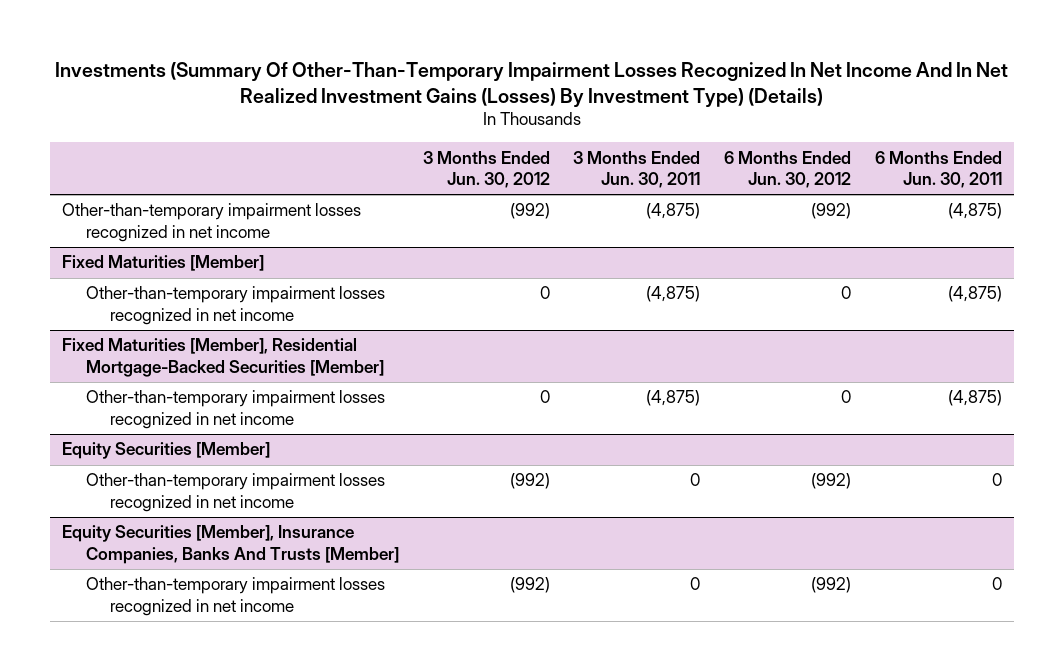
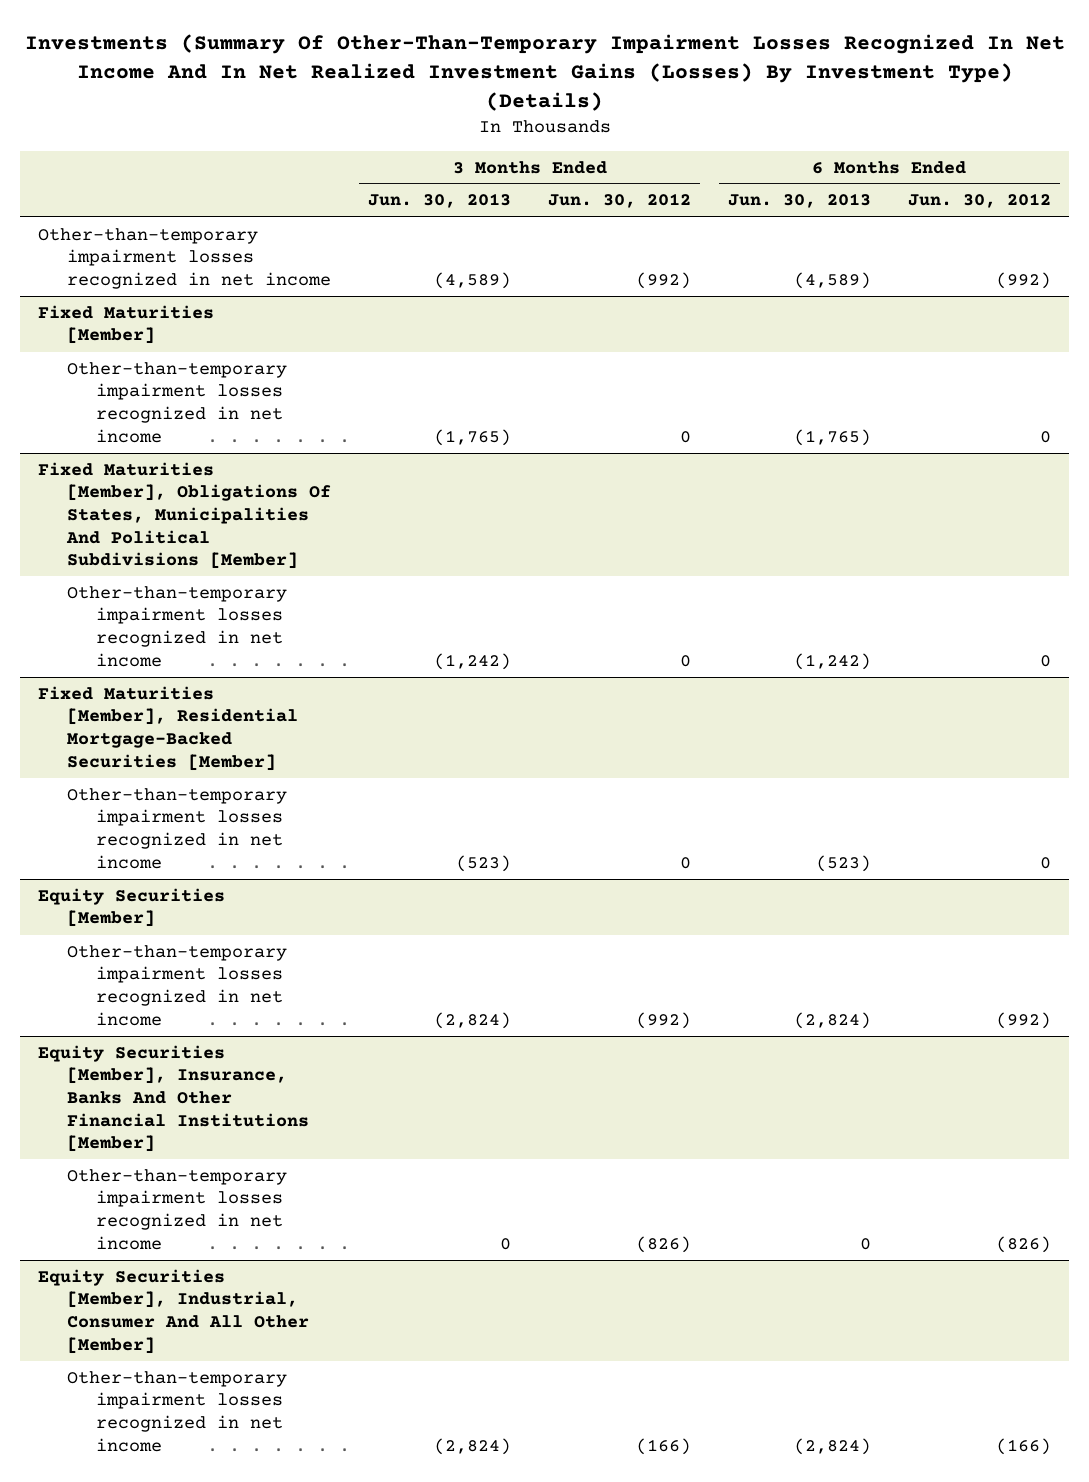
- | 3 Months Ended Jun. 30, 2012 | 3 Months Ended Jun. 30, 2011 | 6 Months Ended Jun. 30, 2012 | 6 Months Ended Jun. 30, 2011
+ | 3 Months Ended Jun. 30, 2013 | 3 Months Ended Jun. 30, 2012 | 6 Months Ended Jun. 30, 2013 | 6 Months Ended Jun. 30, 2012
+ Fixed Maturities [Member], Obligations Of States, Municipalities And Political Subdivisions [Member]
+ Other-than-temporary impairment losses recognized in net income | (1,242) | 0 | (1,242) | 0
- Equity Securities [Member], Insurance Companies, Banks And Trusts [Member]
- Other-than-temporary impairment losses recognized in net income | (992) | 0 | (992) | 0
+ Equity Securities [Member], Insurance, Banks And Other Financial Institutions [Member]
+ Other-than-temporary impairment losses recognized in net income | 0 | (826) | 0 | (826)
+ Equity Securities [Member], Industrial, Consumer And All Other [Member]
+ Other-than-temporary impairment losses recognized in net income | (2,824) | (166) | (2,824) | (166)

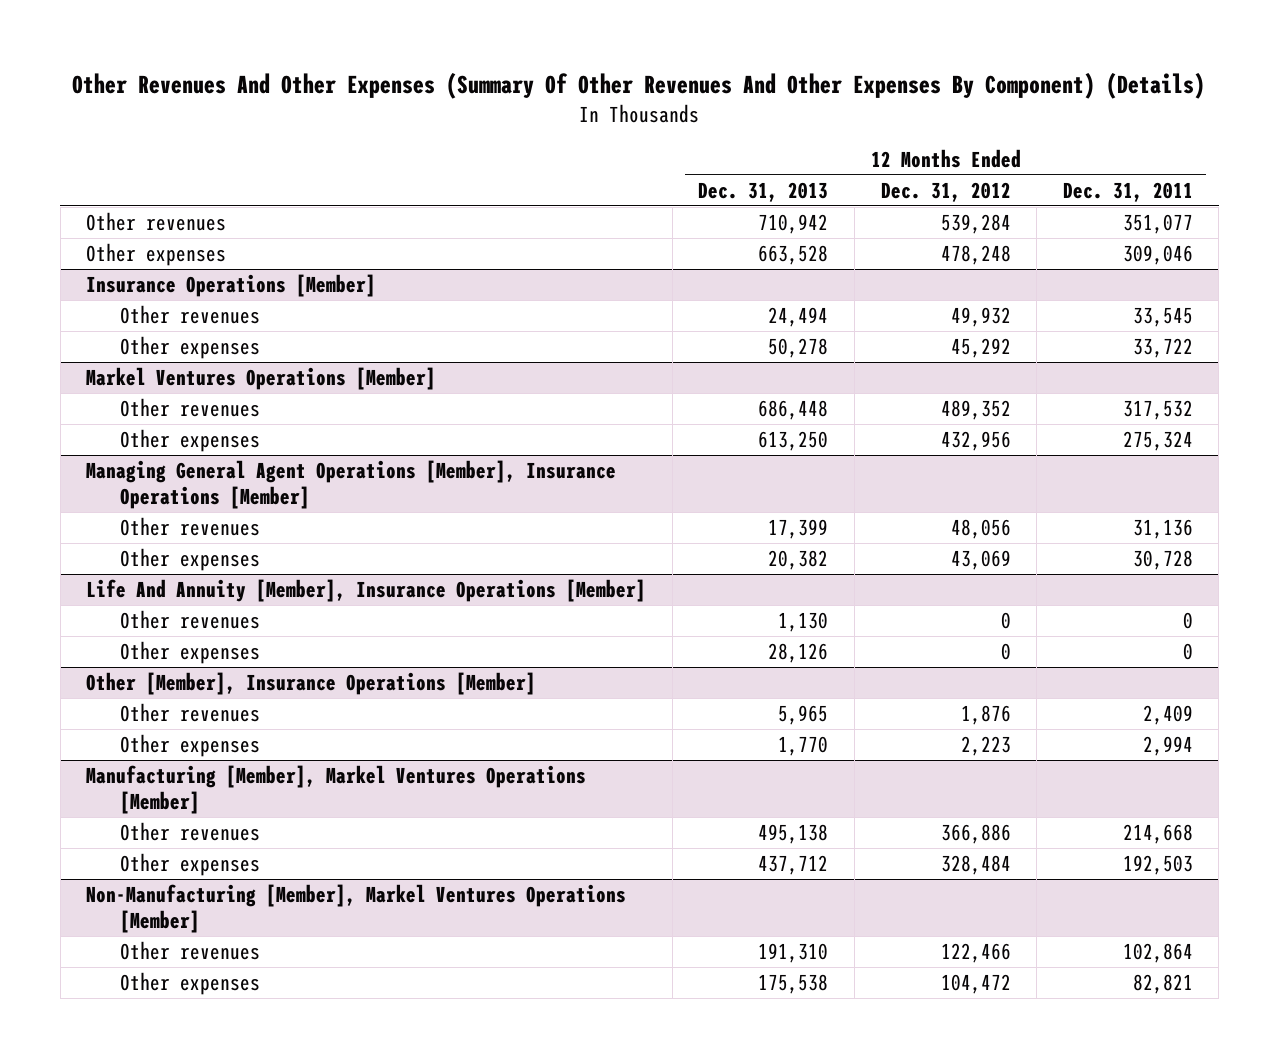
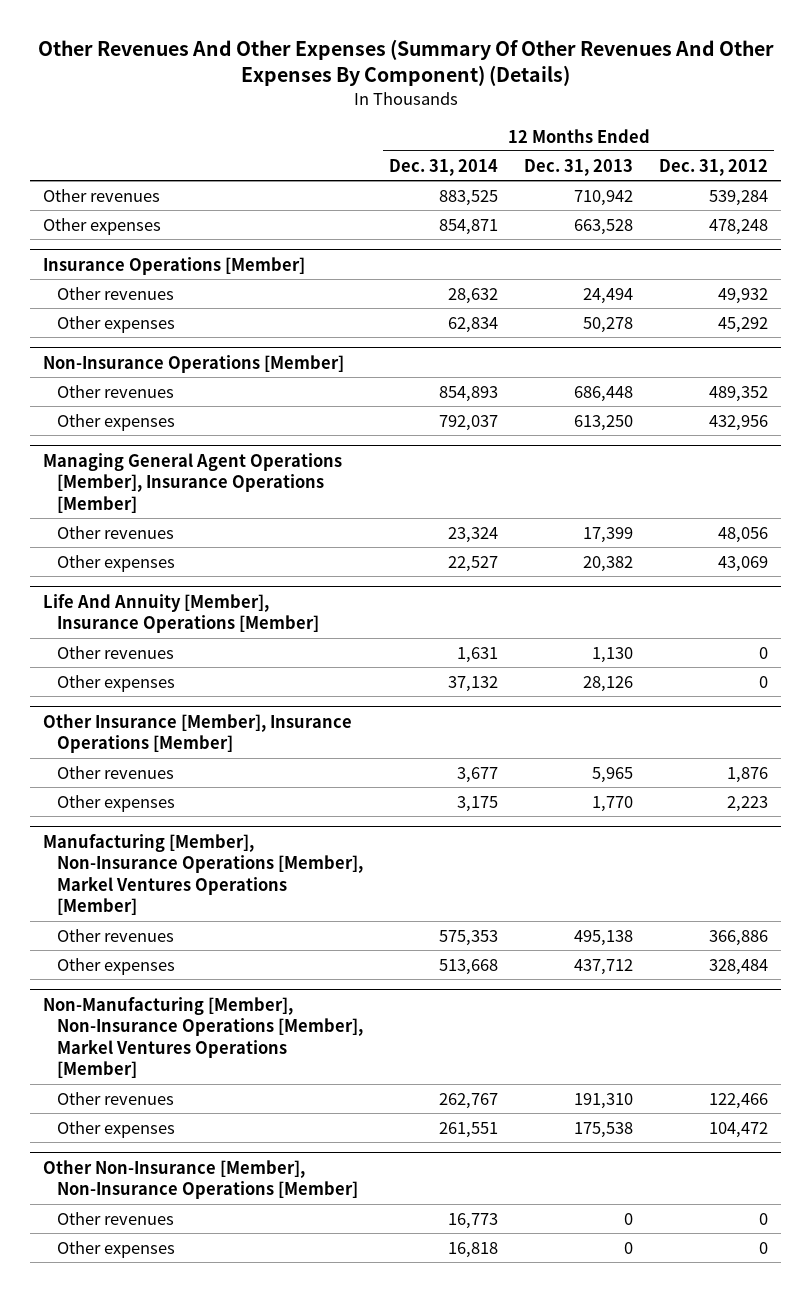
- | 12 Months Ended Dec. 31, 2013 | 12 Months Ended Dec. 31, 2012 | 12 Months Ended Dec. 31, 2011
+ | 12 Months Ended Dec. 31, 2014 | 12 Months Ended Dec. 31, 2013 | 12 Months Ended Dec. 31, 2012
- Markel Ventures Operations [Member]
+ Non-Insurance Operations [Member]
- Other [Member], Insurance Operations [Member]
+ Other Insurance [Member], Insurance Operations [Member]
- Manufacturing [Member], Markel Ventures Operations [Member]
+ Manufacturing [Member], Non-Insurance Operations [Member], Markel Ventures Operations [Member]
- Non-Manufacturing [Member], Markel Ventures Operations [Member]
+ Non-Manufacturing [Member], Non-Insurance Operations [Member], Markel Ventures Operations [Member]
+ Other Non-Insurance [Member], Non-Insurance Operations [Member]
+ Other revenues | 16,773 | 0 | 0
+ Other expenses | 16,818 | 0 | 0

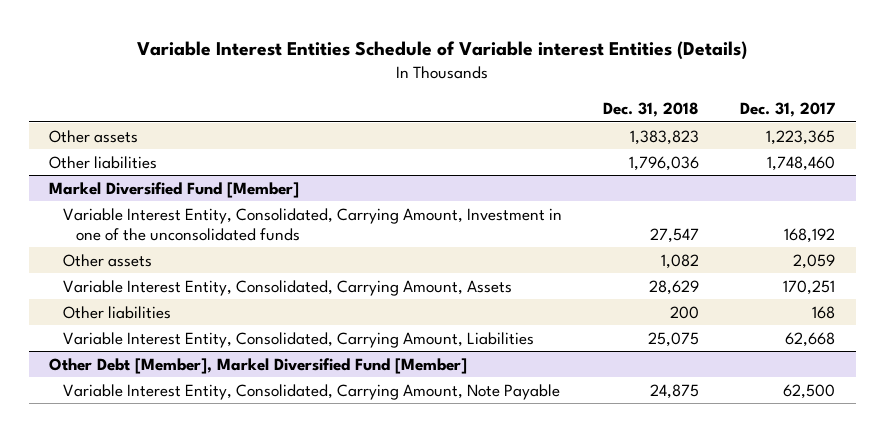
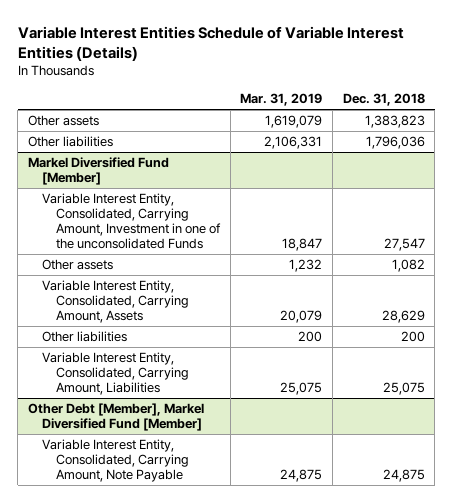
- Variable Interest Entities Schedule of Variable interest Entities (Details)
+ Variable Interest Entities Schedule of Variable Interest Entities (Details)
- | Dec. 31, 2018 | Dec. 31, 2017
+ | Mar. 31, 2019 | Dec. 31, 2018
@ Markel Diversified Fund [Member]
- Variable Interest Entity, Consolidated, Carrying Amount, Investment in one of the unconsolidated funds | 27,547 | 168,192
+ Variable Interest Entity, Consolidated, Carrying Amount, Investment in one of the unconsolidated Funds | 18,847 | 27,547

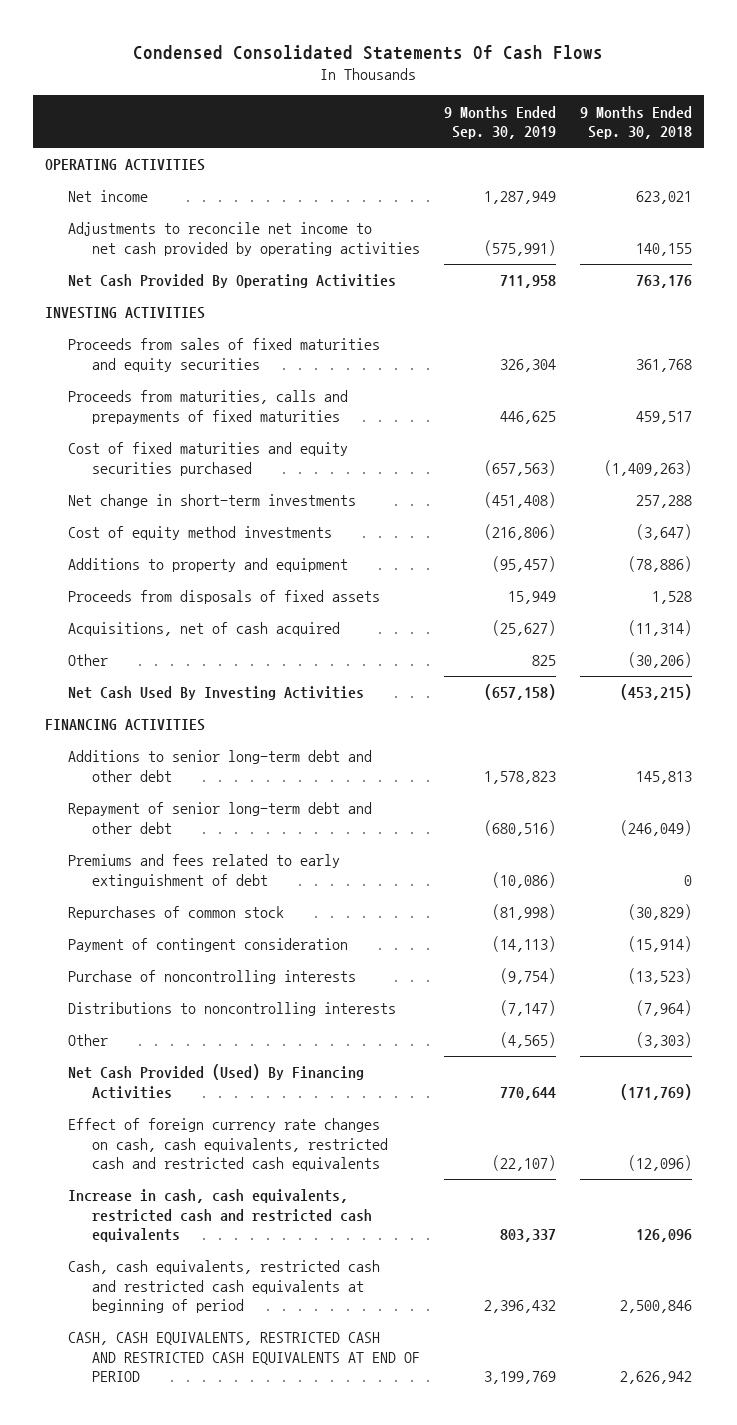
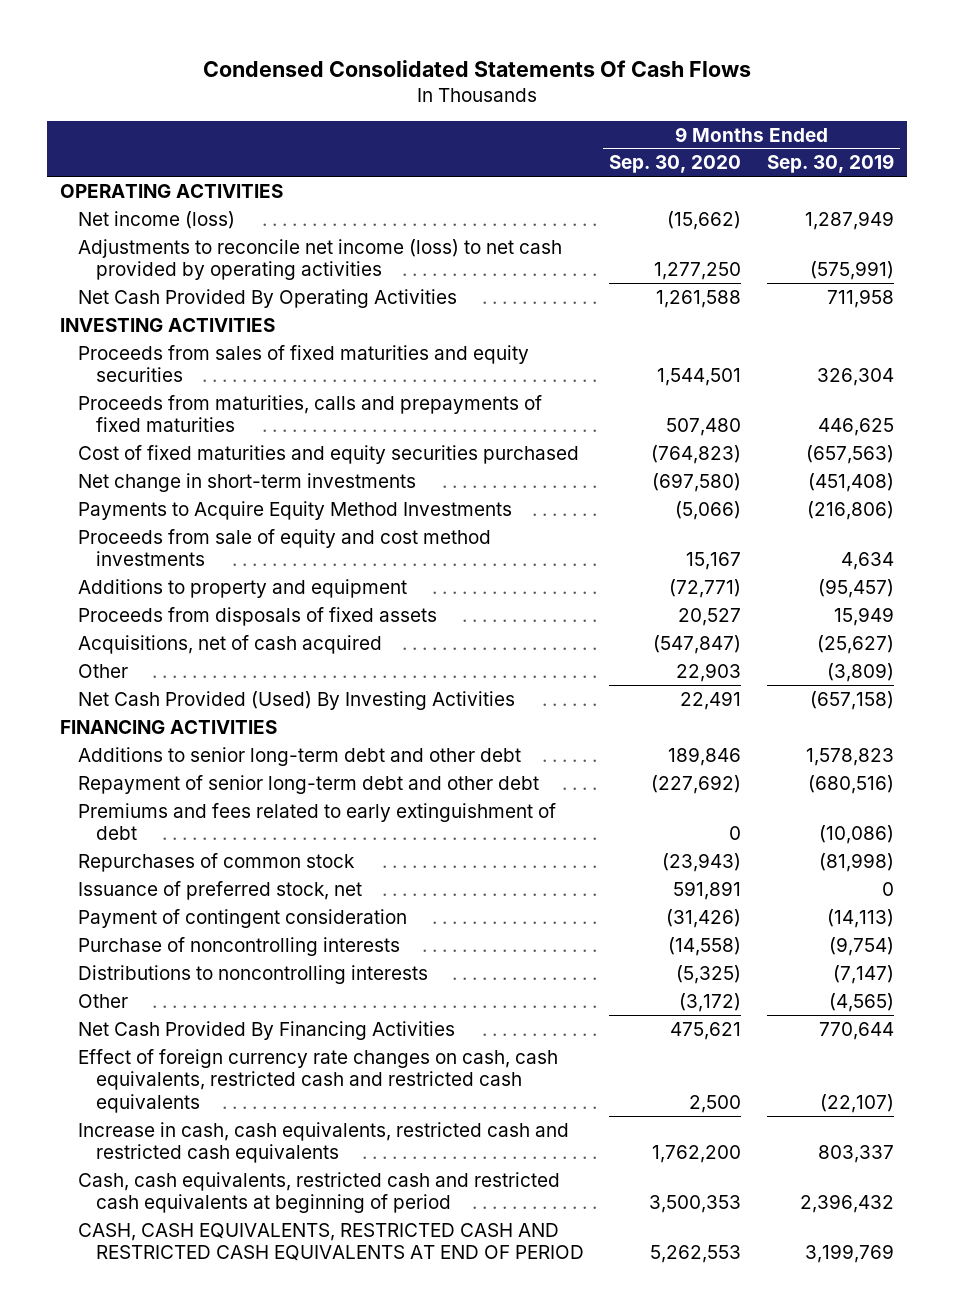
- | 9 Months Ended Sep. 30, 2019 | 9 Months Ended Sep. 30, 2018
+ | 9 Months Ended Sep. 30, 2020 | 9 Months Ended Sep. 30, 2019
- Net income | 1,287,949 | 623,021
- Adjustments to reconcile net income to net cash provided by operating activities | (575,991) | 140,155
+ Net income (loss) | (15,662) | 1,287,949
+ Adjustments to reconcile net income (loss) to net cash provided by operating activities | 1,277,250 | (575,991)
- Cost of equity method investments | (216,806) | (3,647)
+ Payments to Acquire Equity Method Investments | (5,066) | (216,806)
+ Proceeds from sale of equity and cost method investments | 15,167 | 4,634
- Other | 825 | (30,206)
- Net Cash Used By Investing Activities | (657,158) | (453,215)
+ Other | 22,903 | (3,809)
+ Net Cash Provided (Used) By Investing Activities | 22,491 | (657,158)
+ Issuance of preferred stock, net | 591,891 | 0
- Net Cash Provided (Used) By Financing Activities | 770,644 | (171,769)
+ Net Cash Provided By Financing Activities | 475,621 | 770,644

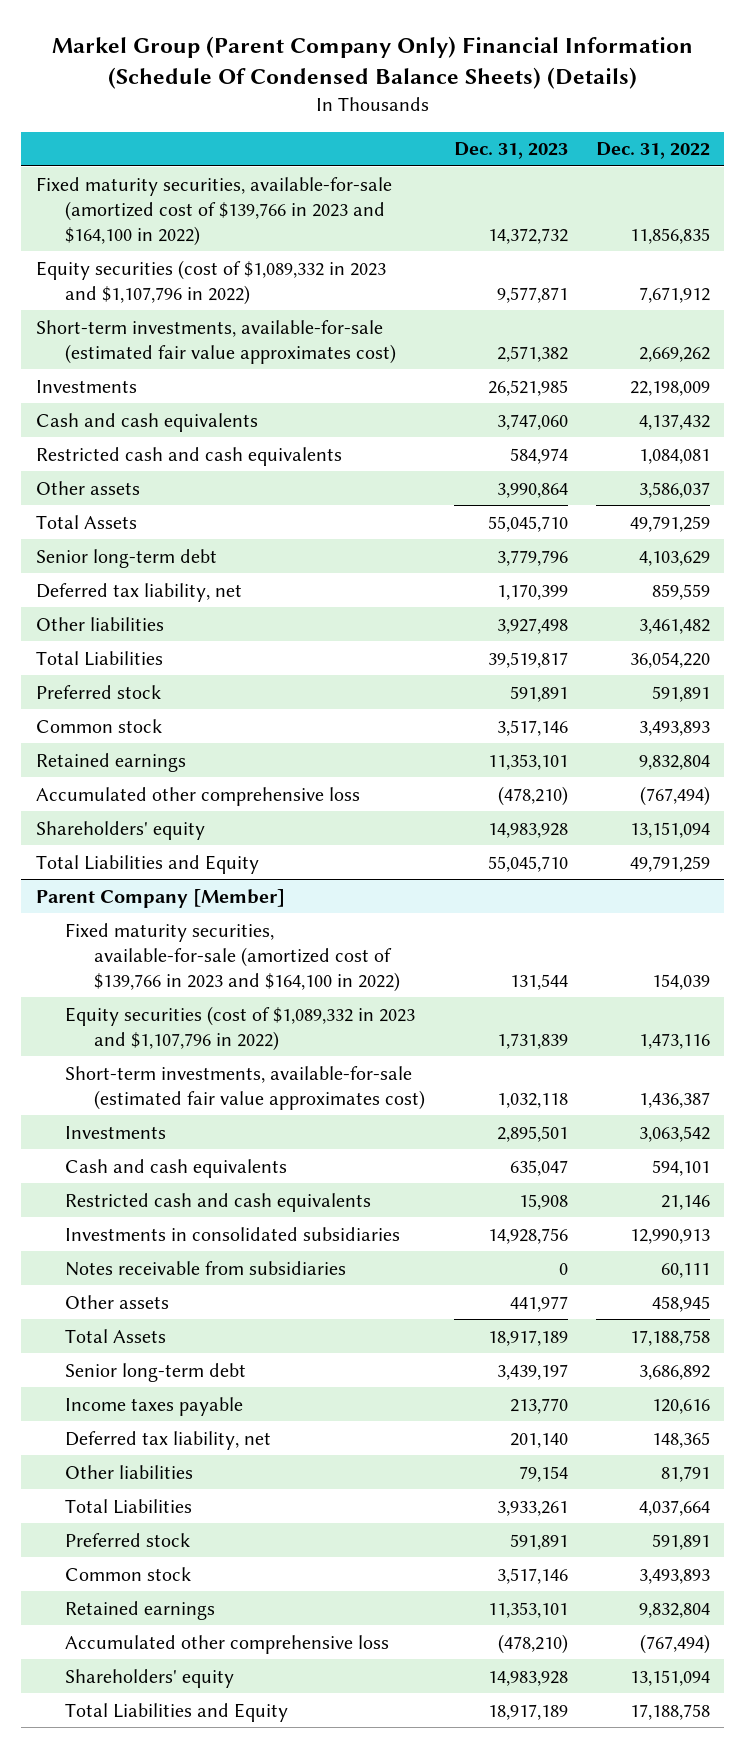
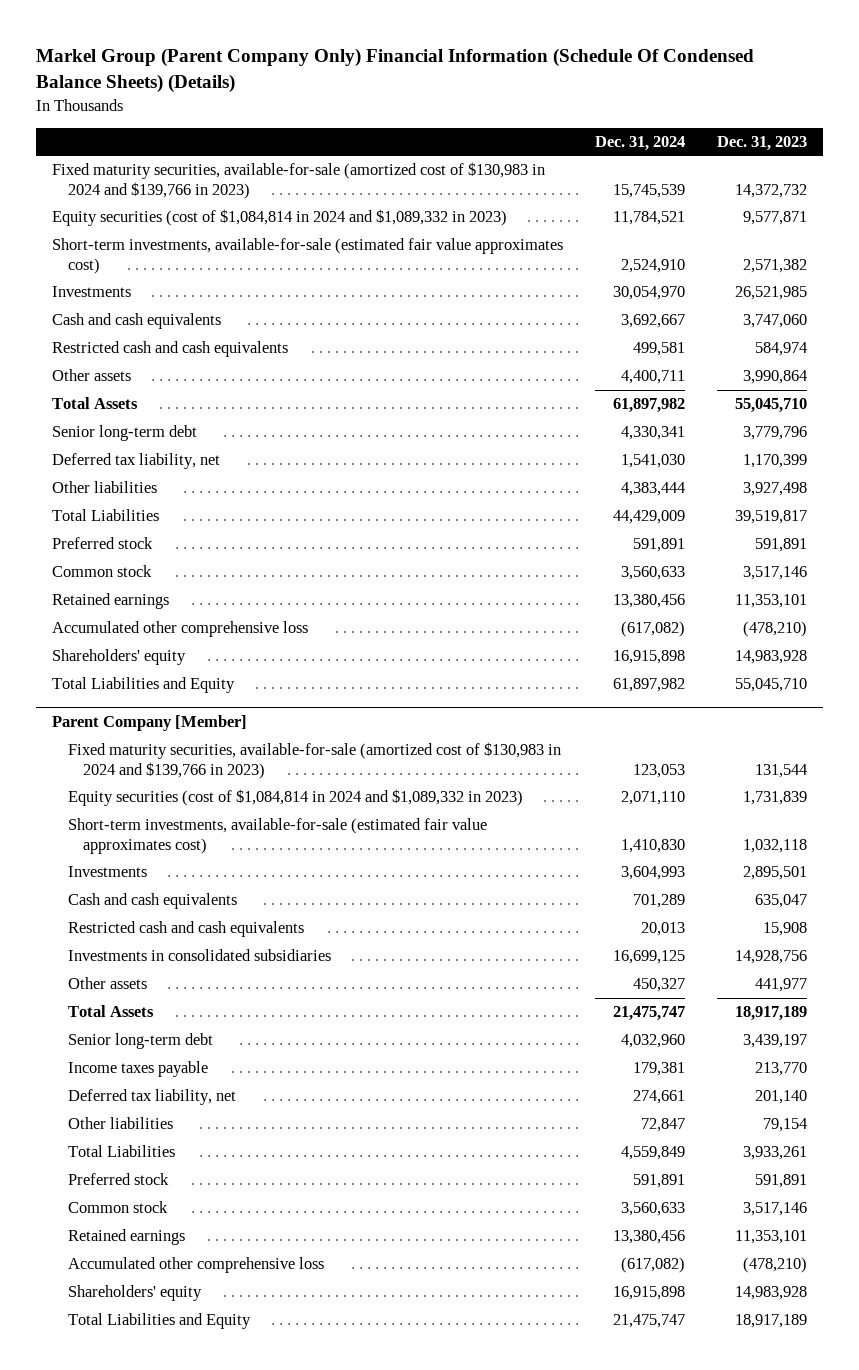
- | Dec. 31, 2023 | Dec. 31, 2022
+ | Dec. 31, 2024 | Dec. 31, 2023
- Fixed maturity securities, available-for-sale (amortized cost of $139,766 in 2023 and $164,100 in 2022) | 14,372,732 | 11,856,835
- Equity securities (cost of $1,089,332 in 2023 and $1,107,796 in 2022) | 9,577,871 | 7,671,912
+ Fixed maturity securities, available-for-sale (amortized cost of $130,983 in 2024 and $139,766 in 2023) | 15,745,539 | 14,372,732
+ Equity securities (cost of $1,084,814 in 2024 and $1,089,332 in 2023) | 11,784,521 | 9,577,871
@ Parent Company [Member]
- Fixed maturity securities, available-for-sale (amortized cost of $139,766 in 2023 and $164,100 in 2022) | 131,544 | 154,039
- Equity securities (cost of $1,089,332 in 2023 and $1,107,796 in 2022) | 1,731,839 | 1,473,116
+ Fixed maturity securities, available-for-sale (amortized cost of $130,983 in 2024 and $139,766 in 2023) | 123,053 | 131,544
+ Equity securities (cost of $1,084,814 in 2024 and $1,089,332 in 2023) | 2,071,110 | 1,731,839
- Notes receivable from subsidiaries | 0 | 60,111

